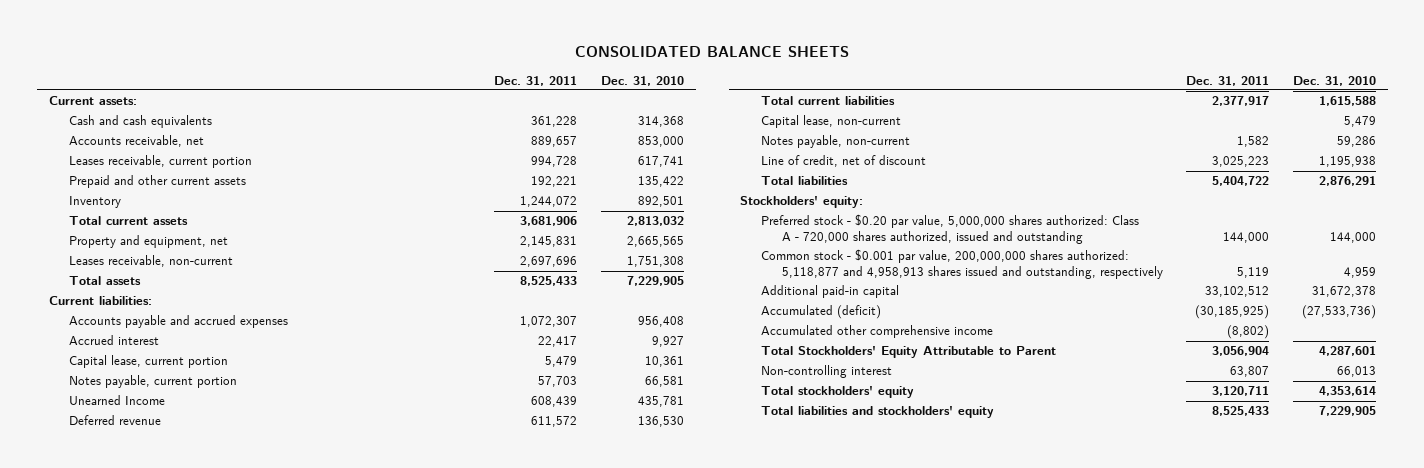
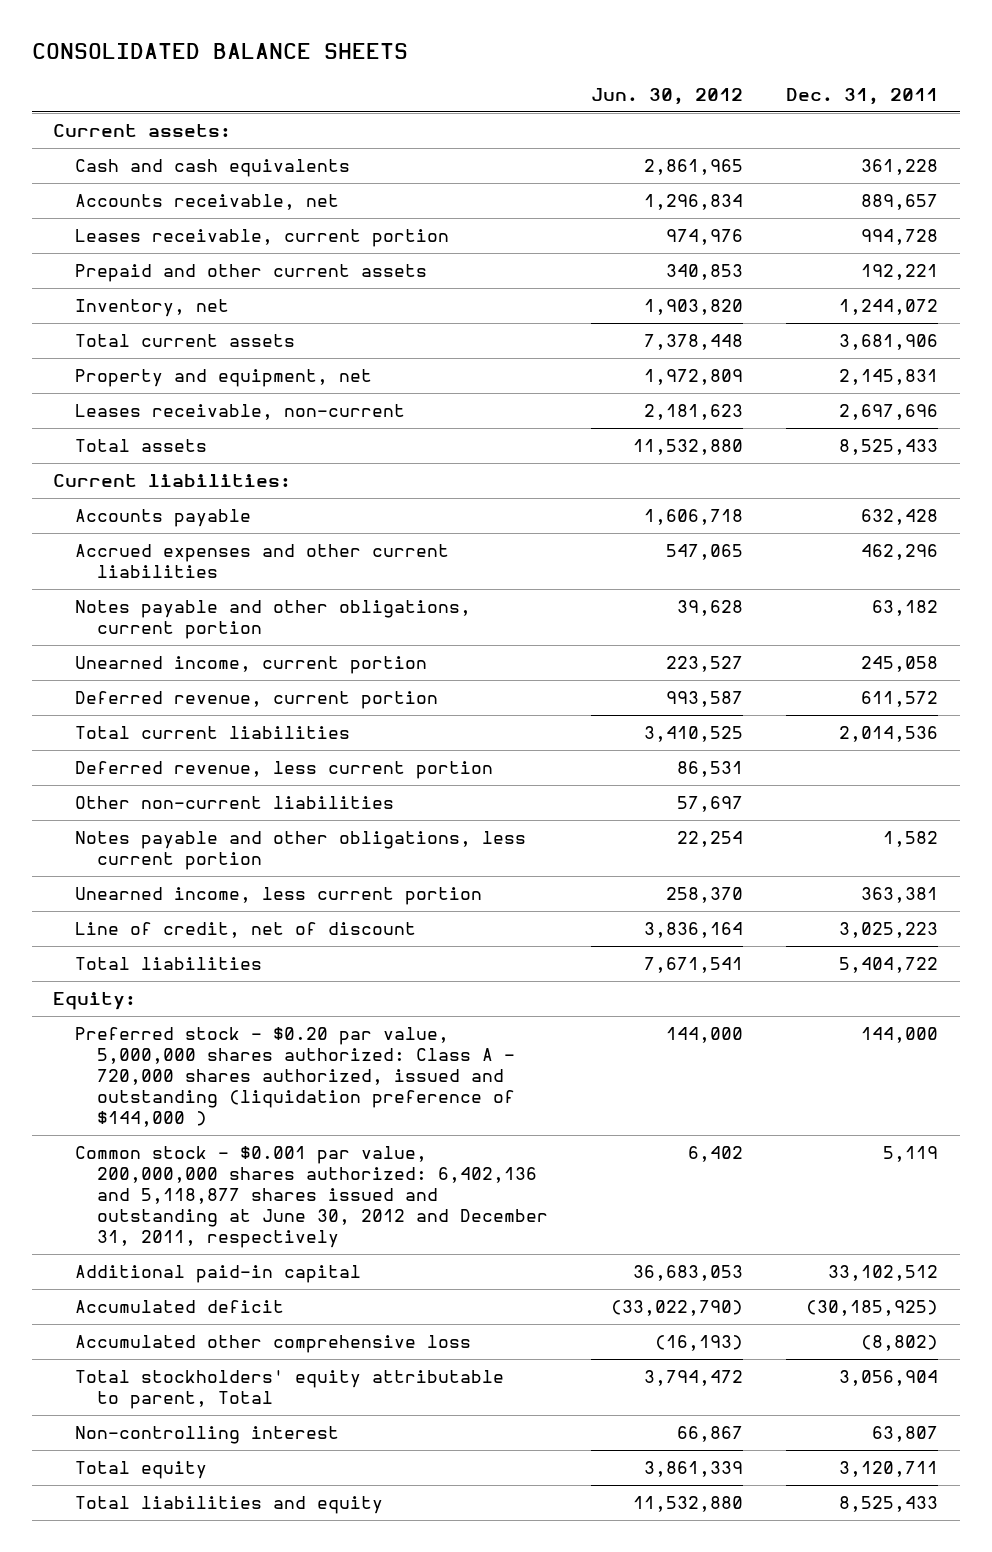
- | Dec. 31, 2011 | Dec. 31, 2010
+ | Jun. 30, 2012 | Dec. 31, 2011
- Inventory | 1,244,072 | 892,501
+ Inventory, net | 1,903,820 | 1,244,072
- Accounts payable and accrued expenses | 1,072,307 | 956,408
- Accrued interest | 22,417 | 9,927
- Capital lease, current portion | 5,479 | 10,361
- Notes payable, current portion | 57,703 | 66,581
- Unearned Income | 608,439 | 435,781
- Deferred revenue | 611,572 | 136,530
- Total current liabilities | 2,377,917 | 1,615,588
- Capital lease, non-current | | 5,479
- Notes payable, non-current | 1,582 | 59,286
+ Accounts payable | 1,606,718 | 632,428
+ Accrued expenses and other current liabilities | 547,065 | 462,296
+ Notes payable and other obligations, current portion | 39,628 | 63,182
+ Unearned income, current portion | 223,527 | 245,058
+ Deferred revenue, current portion | 993,587 | 611,572
+ Total current liabilities | 3,410,525 | 2,014,536
+ Deferred revenue, less current portion | 86,531 |
+ Other non-current liabilities | 57,697 |
+ Notes payable and other obligations, less current portion | 22,254 | 1,582
+ Unearned income, less current portion | 258,370 | 363,381
- Stockholders' equity:
- Preferred stock - $0.20 par value, 5,000,000 shares authorized: Class A - 720,000 shares authorized, issued and outstanding | 144,000 | 144,000
- Common stock - $0.001 par value, 200,000,000 shares authorized: 5,118,877 and 4,958,913 shares issued and outstanding, respectively | 5,119 | 4,959
+ Equity:
+ Preferred stock - $0.20 par value, 5,000,000 shares authorized: Class A - 720,000 shares authorized, issued and outstanding (liquidation preference of $144,000 ) | 144,000 | 144,000
+ Common stock - $0.001 par value, 200,000,000 shares authorized: 6,402,136 and 5,118,877 shares issued and outstanding at June 30, 2012 and December 31, 2011, respectively | 6,402 | 5,119
- Accumulated (deficit) | (30,185,925) | (27,533,736)
- Accumulated other comprehensive income | (8,802) |
- Total Stockholders' Equity Attributable to Parent | 3,056,904 | 4,287,601
+ Accumulated deficit | (33,022,790) | (30,185,925)
+ Accumulated other comprehensive loss | (16,193) | (8,802)
+ Total stockholders' equity attributable to parent, Total | 3,794,472 | 3,056,904
- Total stockholders' equity | 3,120,711 | 4,353,614
- Total liabilities and stockholders' equity | 8,525,433 | 7,229,905
+ Total equity | 3,861,339 | 3,120,711
+ Total liabilities and equity | 11,532,880 | 8,525,433

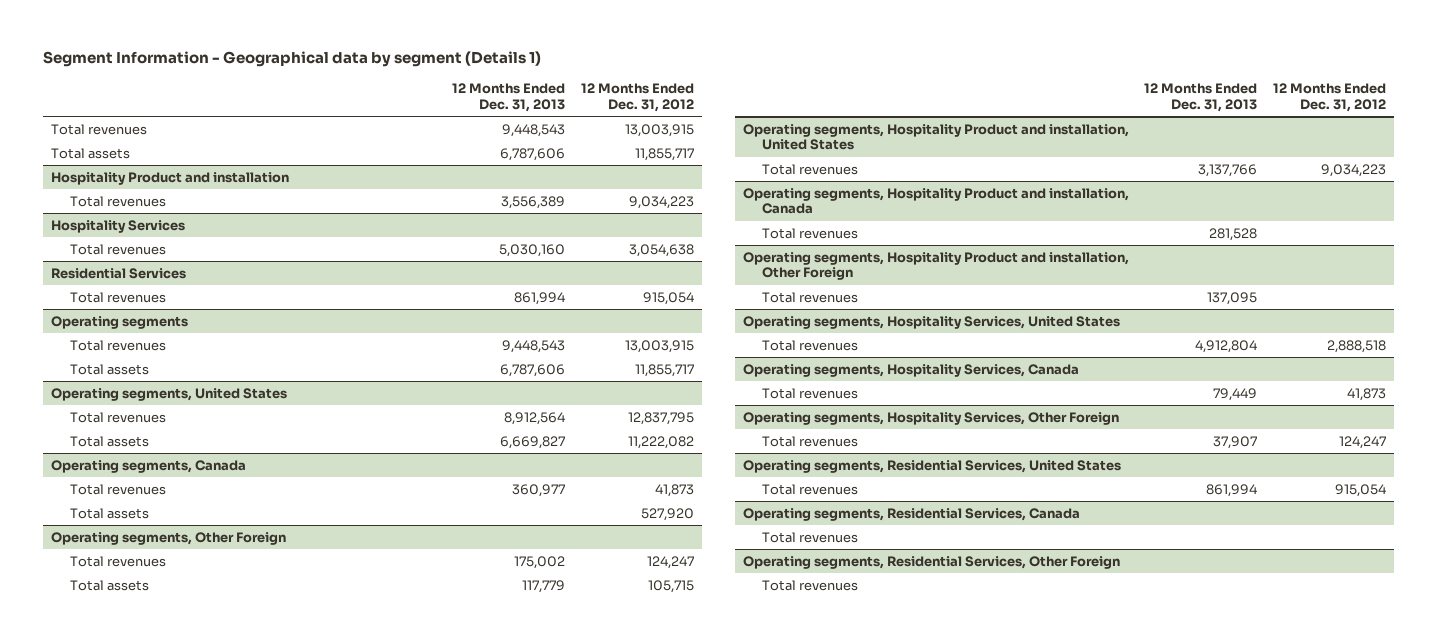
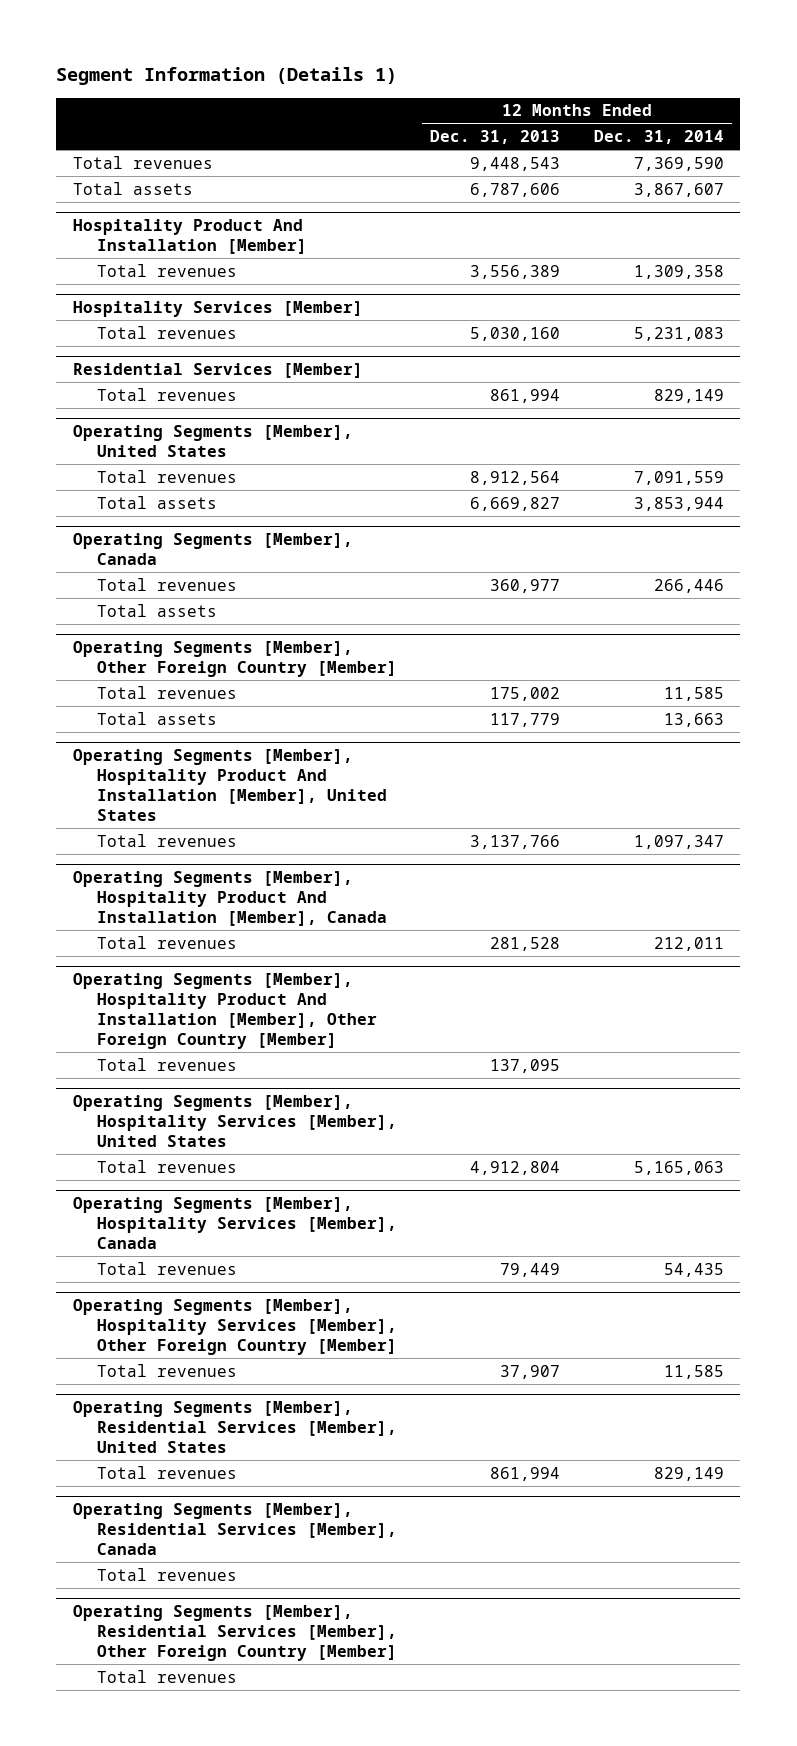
- Segment Information - Geographical data by segment (Details 1)
+ Segment Information (Details 1)
- | 12 Months Ended Dec. 31, 2013 | 12 Months Ended Dec. 31, 2012
+ | 12 Months Ended Dec. 31, 2013 | 12 Months Ended Dec. 31, 2014
- Hospitality Product and installation
+ Hospitality Product And Installation [Member]
- Hospitality Services
+ Hospitality Services [Member]
- Residential Services
+ Residential Services [Member]
- Operating segments
- Total revenues | 9,448,543 | 13,003,915
- Total assets | 6,787,606 | 11,855,717
- Operating segments, United States
+ Operating Segments [Member], United States
- Operating segments, Canada
+ Operating Segments [Member], Canada
- Operating segments, Other Foreign
+ Operating Segments [Member], Other Foreign Country [Member]
- Operating segments, Hospitality Product and installation, United States
+ Operating Segments [Member], Hospitality Product And Installation [Member], United States
- Operating segments, Hospitality Product and installation, Canada
+ Operating Segments [Member], Hospitality Product And Installation [Member], Canada
- Operating segments, Hospitality Product and installation, Other Foreign
+ Operating Segments [Member], Hospitality Product And Installation [Member], Other Foreign Country [Member]
- Operating segments, Hospitality Services, United States
+ Operating Segments [Member], Hospitality Services [Member], United States
- Operating segments, Hospitality Services, Canada
+ Operating Segments [Member], Hospitality Services [Member], Canada
- Operating segments, Hospitality Services, Other Foreign
+ Operating Segments [Member], Hospitality Services [Member], Other Foreign Country [Member]
- Operating segments, Residential Services, United States
+ Operating Segments [Member], Residential Services [Member], United States
- Operating segments, Residential Services, Canada
+ Operating Segments [Member], Residential Services [Member], Canada
- Operating segments, Residential Services, Other Foreign
+ Operating Segments [Member], Residential Services [Member], Other Foreign Country [Member]

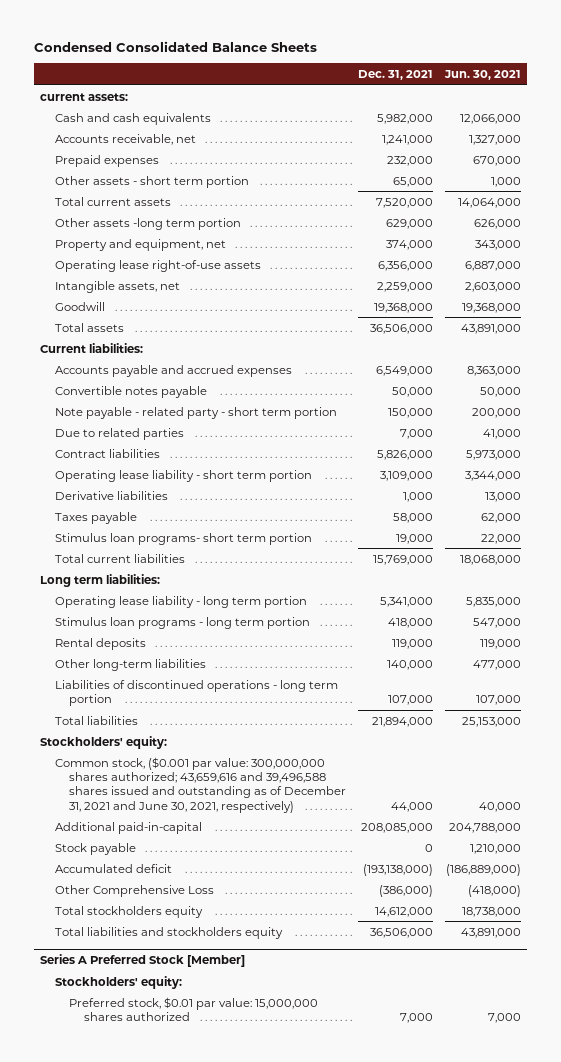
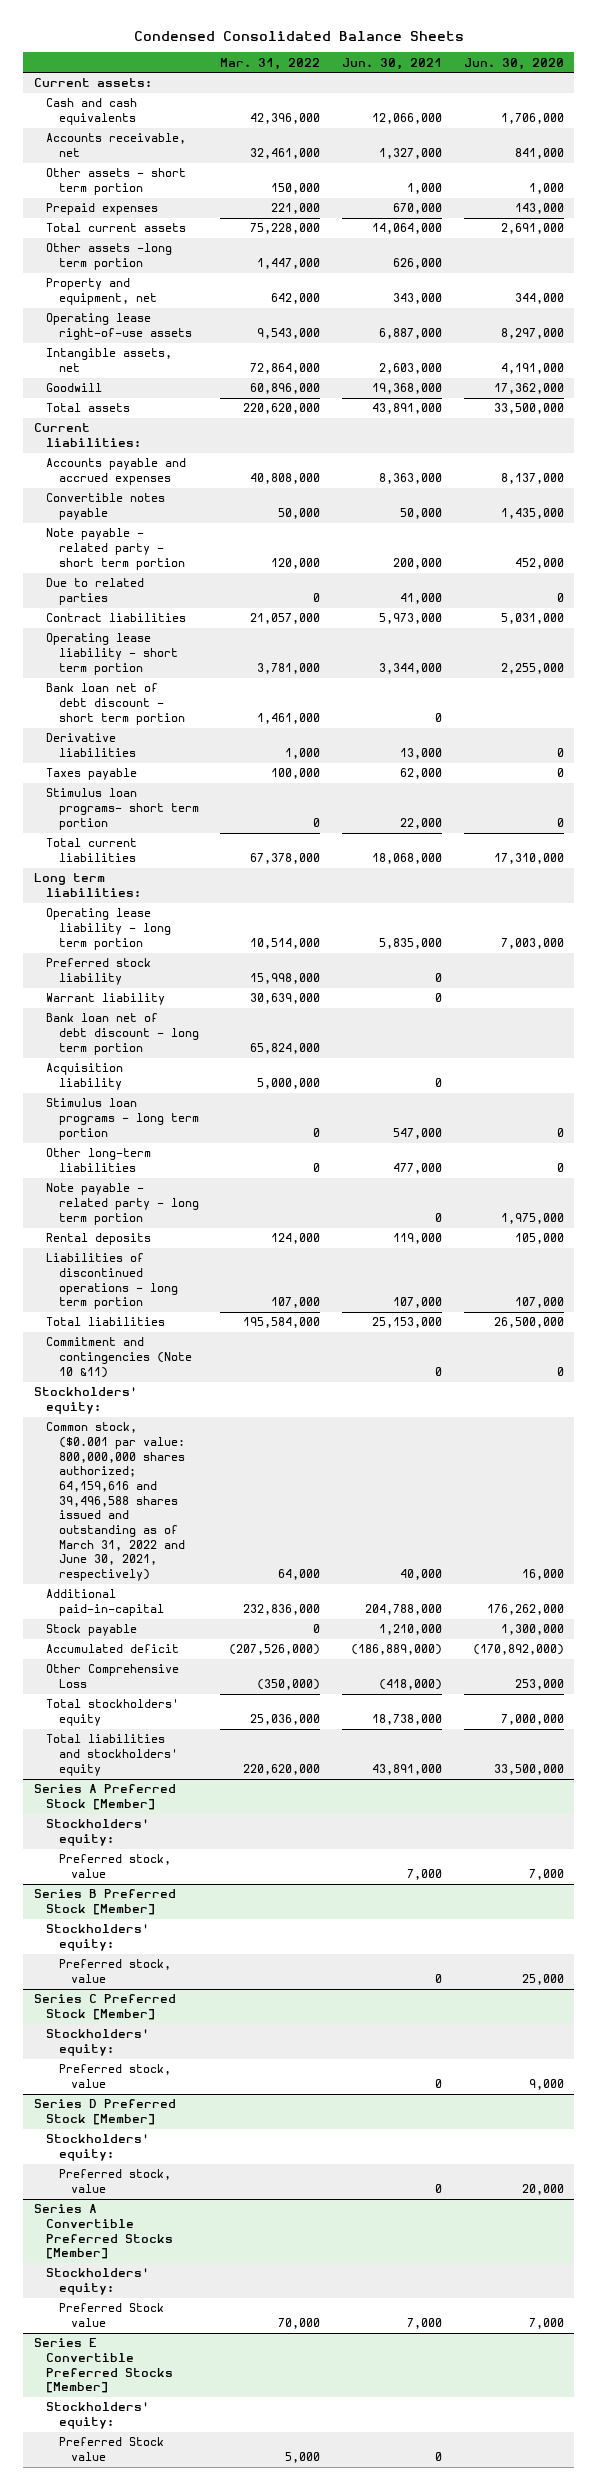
- | Dec. 31, 2021 | Jun. 30, 2021
+ | Mar. 31, 2022 | Jun. 30, 2021 | Jun. 30, 2020
- current assets:
+ Current assets:
moved down: Prepaid expenses | 221,000 | 670,000 | 143,000
+ Bank loan net of debt discount - short term portion | 1,461,000 | 0 |
+ Preferred stock liability | 15,998,000 | 0 |
+ Warrant liability | 30,639,000 | 0 |
+ Bank loan net of debt discount - long term portion | 65,824,000 | |
+ Acquisition liability | 5,000,000 | 0 |
+ Note payable - related party - long term portion | | 0 | 1,975,000
moved down: Rental deposits | 124,000 | 119,000 | 105,000
+ Commitment and contingencies (Note 10 &11) | | 0 | 0
- Common stock, ($0.001 par value: 300,000,000 shares authorized; 43,659,616 and 39,496,588 shares issued and outstanding as of December 31, 2021 and June 30, 2021, respectively) | 44,000 | 40,000
+ Common stock, ($0.001 par value: 800,000,000 shares authorized; 64,159,616 and 39,496,588 shares issued and outstanding as of March 31, 2022 and June 30, 2021, respectively) | 64,000 | 40,000 | 16,000
- Total stockholders equity | 14,612,000 | 18,738,000
- Total liabilities and stockholders equity | 36,506,000 | 43,891,000
+ Total stockholders' equity | 25,036,000 | 18,738,000 | 7,000,000
+ Total liabilities and stockholders' equity | 220,620,000 | 43,891,000 | 33,500,000
@ Series A Preferred Stock [Member]
- Preferred stock, $0.01 par value: 15,000,000 shares authorized | 7,000 | 7,000
+ Preferred stock, value | | 7,000 | 7,000
+ Series B Preferred Stock [Member]
+ Stockholders' equity:
+ Preferred stock, value | | 0 | 25,000
+ Series C Preferred Stock [Member]
+ Stockholders' equity:
+ Preferred stock, value | | 0 | 9,000
+ Series D Preferred Stock [Member]
+ Stockholders' equity:
+ Preferred stock, value | | 0 | 20,000
+ Series A Convertible Preferred Stocks [Member]
+ Stockholders' equity:
+ Preferred Stock value | 70,000 | 7,000 | 7,000
+ Series E Convertible Preferred Stocks [Member]
+ Stockholders' equity:
+ Preferred Stock value | 5,000 | 0 |

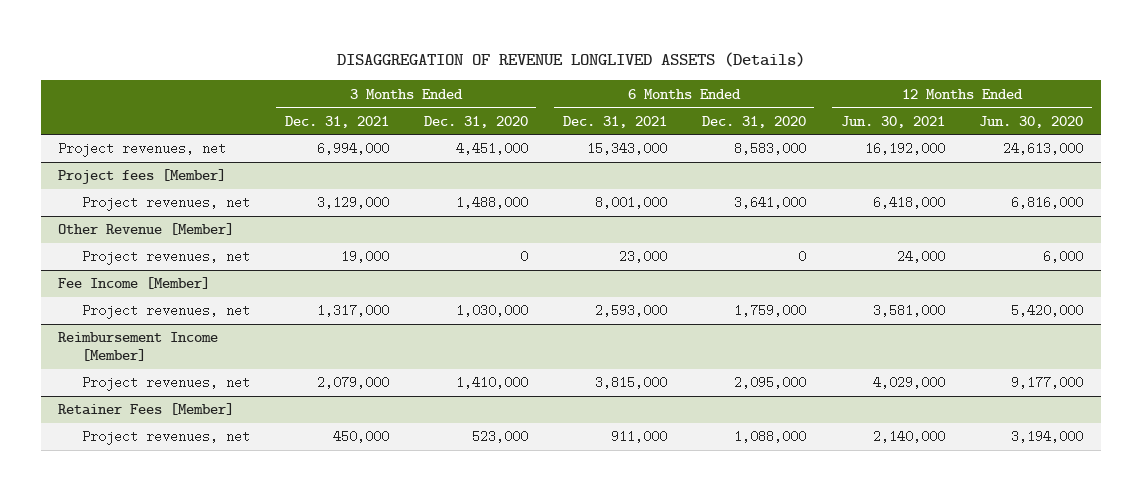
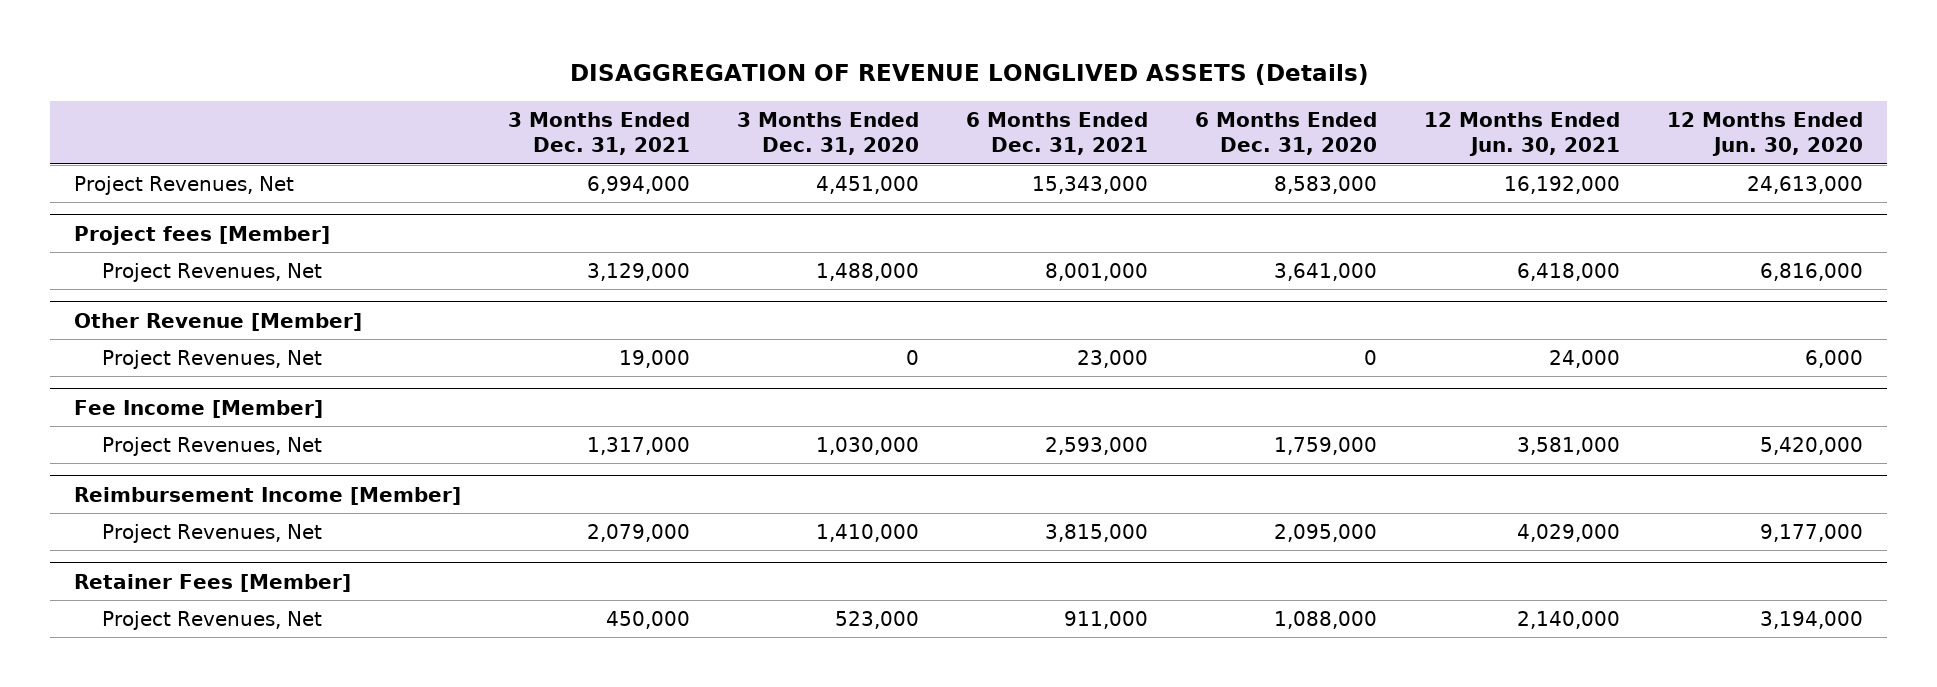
- Project revenues, net | 6,994,000 | 4,451,000 | 15,343,000 | 8,583,000 | 16,192,000 | 24,613,000
+ Project Revenues, Net | 6,994,000 | 4,451,000 | 15,343,000 | 8,583,000 | 16,192,000 | 24,613,000
@ Project fees [Member]
- Project revenues, net | 3,129,000 | 1,488,000 | 8,001,000 | 3,641,000 | 6,418,000 | 6,816,000
+ Project Revenues, Net | 3,129,000 | 1,488,000 | 8,001,000 | 3,641,000 | 6,418,000 | 6,816,000
@ Other Revenue [Member]
- Project revenues, net | 19,000 | 0 | 23,000 | 0 | 24,000 | 6,000
+ Project Revenues, Net | 19,000 | 0 | 23,000 | 0 | 24,000 | 6,000
@ Fee Income [Member]
- Project revenues, net | 1,317,000 | 1,030,000 | 2,593,000 | 1,759,000 | 3,581,000 | 5,420,000
+ Project Revenues, Net | 1,317,000 | 1,030,000 | 2,593,000 | 1,759,000 | 3,581,000 | 5,420,000
@ Reimbursement Income [Member]
- Project revenues, net | 2,079,000 | 1,410,000 | 3,815,000 | 2,095,000 | 4,029,000 | 9,177,000
+ Project Revenues, Net | 2,079,000 | 1,410,000 | 3,815,000 | 2,095,000 | 4,029,000 | 9,177,000
@ Retainer Fees [Member]
- Project revenues, net | 450,000 | 523,000 | 911,000 | 1,088,000 | 2,140,000 | 3,194,000
+ Project Revenues, Net | 450,000 | 523,000 | 911,000 | 1,088,000 | 2,140,000 | 3,194,000

